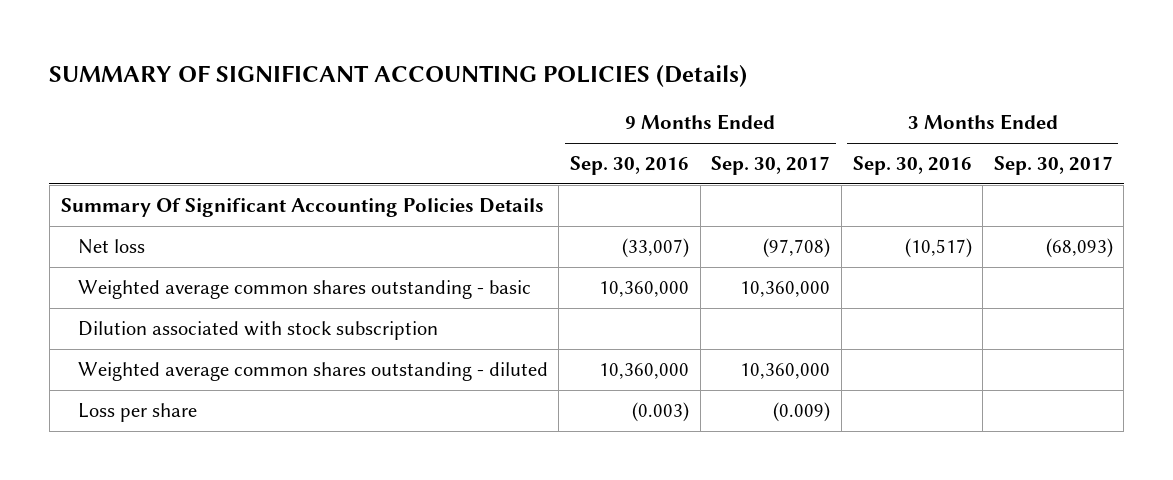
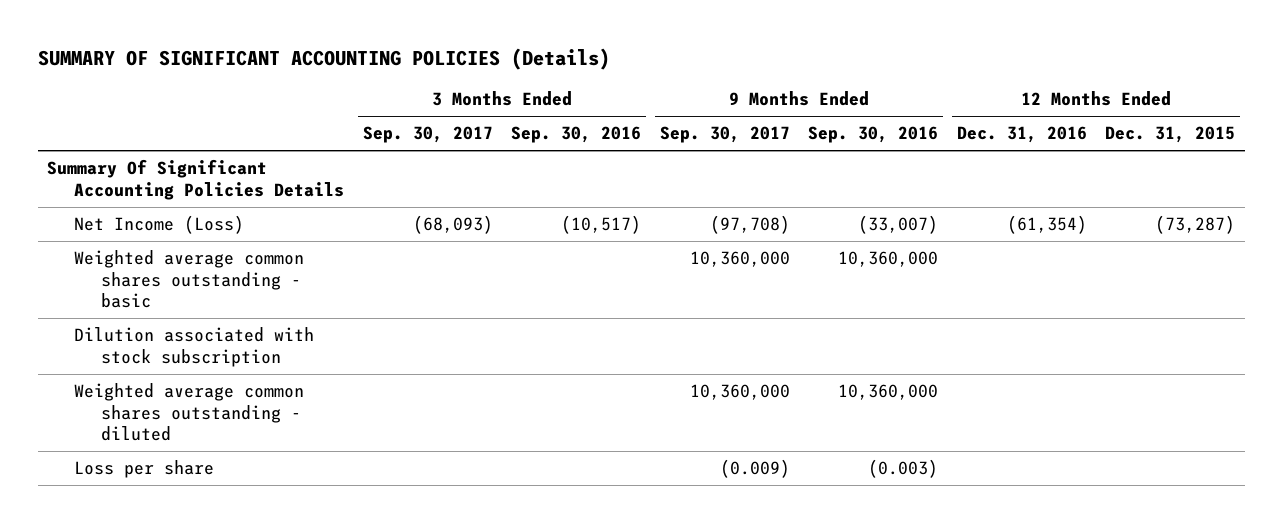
- | 9 Months Ended Sep. 30, 2016 | 9 Months Ended Sep. 30, 2017 | 3 Months Ended Sep. 30, 2016 | 3 Months Ended Sep. 30, 2017
+ | 3 Months Ended Sep. 30, 2017 | 3 Months Ended Sep. 30, 2016 | 9 Months Ended Sep. 30, 2017 | 9 Months Ended Sep. 30, 2016 | 12 Months Ended Dec. 31, 2016 | 12 Months Ended Dec. 31, 2015
- Net loss | (33,007) | (97,708) | (10,517) | (68,093)
+ Net Income (Loss) | (68,093) | (10,517) | (97,708) | (33,007) | (61,354) | (73,287)

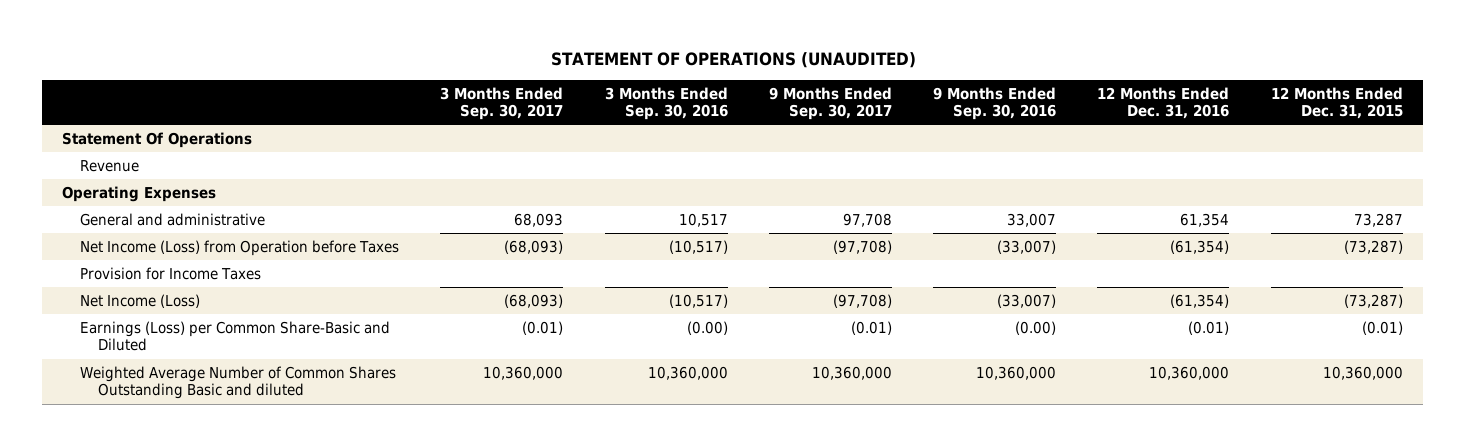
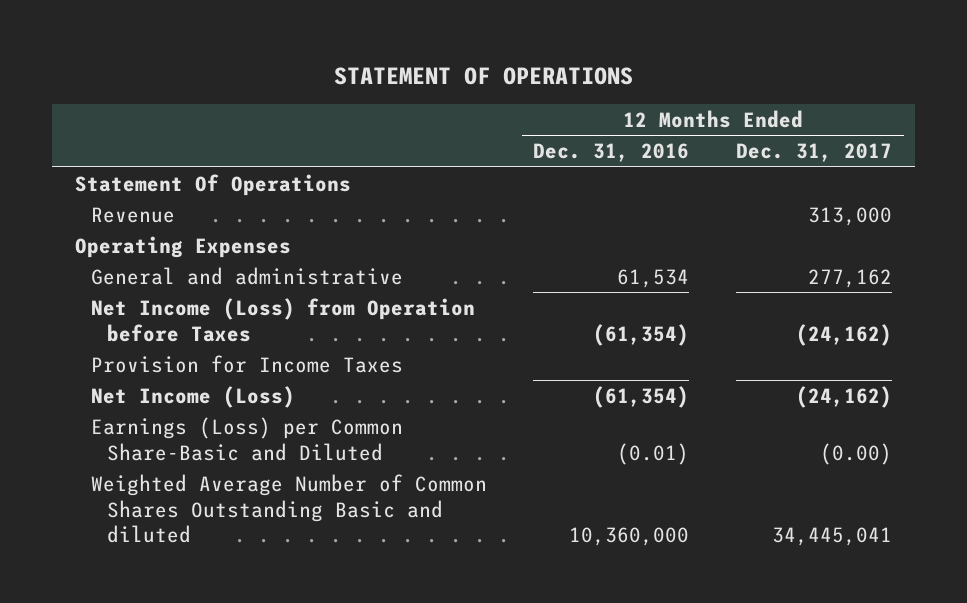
- STATEMENT OF OPERATIONS (UNAUDITED)
+ STATEMENT OF OPERATIONS
- | 3 Months Ended Sep. 30, 2017 | 3 Months Ended Sep. 30, 2016 | 9 Months Ended Sep. 30, 2017 | 9 Months Ended Sep. 30, 2016 | 12 Months Ended Dec. 31, 2016 | 12 Months Ended Dec. 31, 2015
+ | 12 Months Ended Dec. 31, 2016 | 12 Months Ended Dec. 31, 2017
- General and administrative | 68,093 | 10,517 | 97,708 | 33,007 | 61,354 | 73,287
+ General and administrative | 61,534 | 277,162

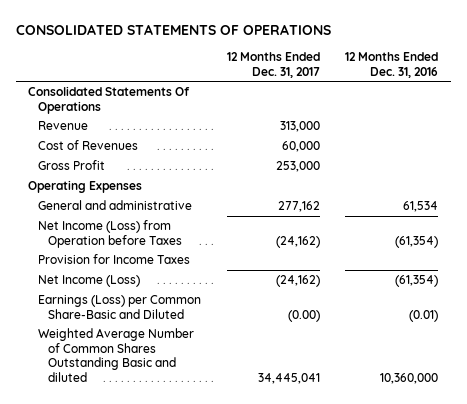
- STATEMENT OF OPERATIONS
+ CONSOLIDATED STATEMENTS OF OPERATIONS
- | 12 Months Ended Dec. 31, 2016 | 12 Months Ended Dec. 31, 2017
+ | 12 Months Ended Dec. 31, 2017 | 12 Months Ended Dec. 31, 2016
- Statement Of Operations
+ Consolidated Statements Of Operations
+ Cost of Revenues | 60,000 |
+ Gross Profit | 253,000 |

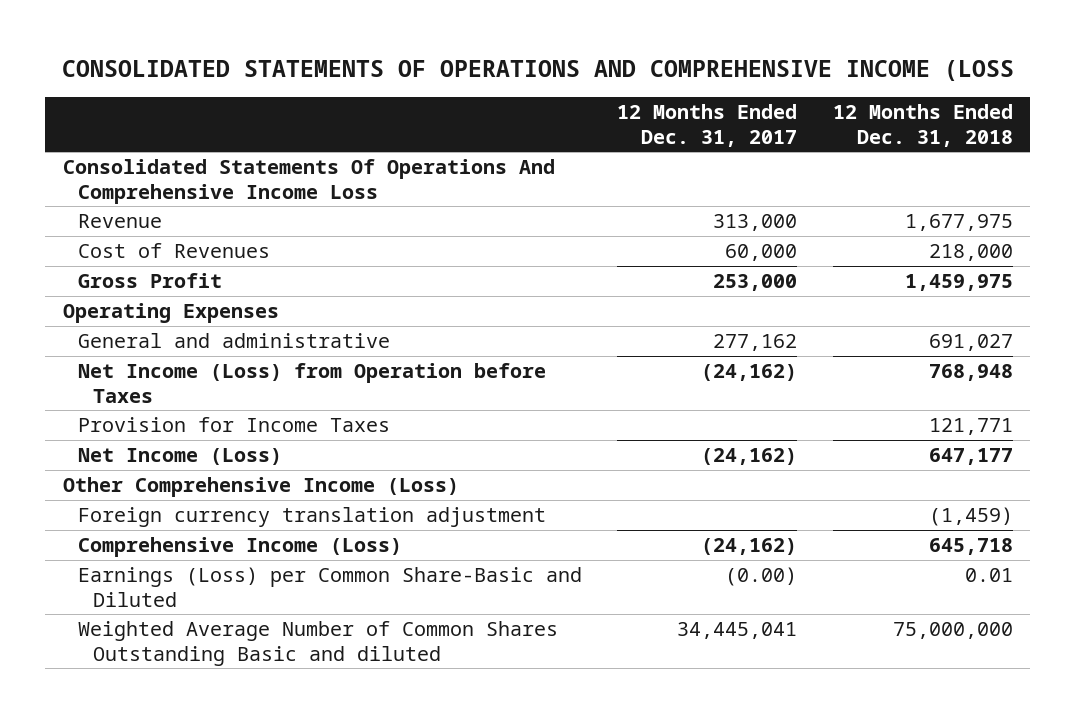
- CONSOLIDATED STATEMENTS OF OPERATIONS
+ CONSOLIDATED STATEMENTS OF OPERATIONS AND COMPREHENSIVE INCOME (LOSS
- | 12 Months Ended Dec. 31, 2017 | 12 Months Ended Dec. 31, 2016
+ | 12 Months Ended Dec. 31, 2017 | 12 Months Ended Dec. 31, 2018
- Consolidated Statements Of Operations
+ Consolidated Statements Of Operations And Comprehensive Income Loss
+ Other Comprehensive Income (Loss)
+ Foreign currency translation adjustment | | (1,459)
+ Comprehensive Income (Loss) | (24,162) | 645,718

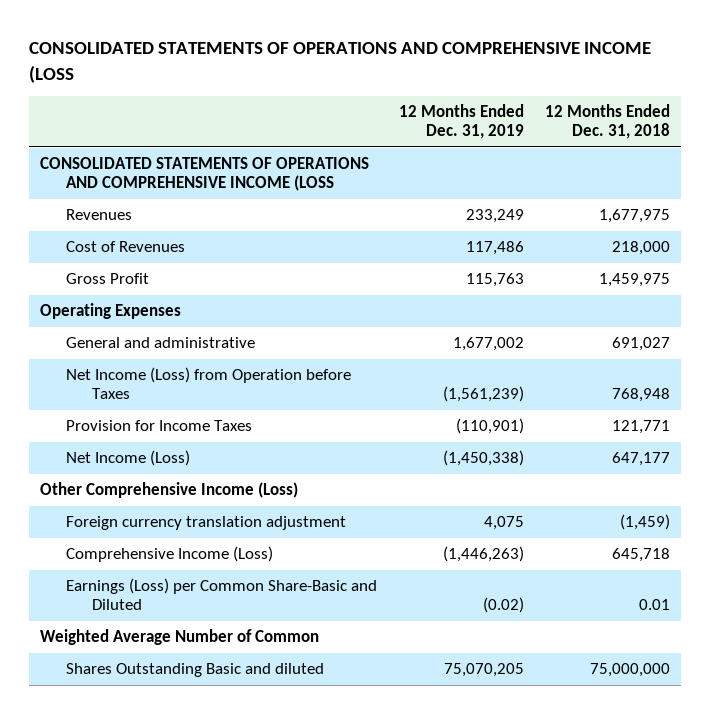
- | 12 Months Ended Dec. 31, 2017 | 12 Months Ended Dec. 31, 2018
+ | 12 Months Ended Dec. 31, 2019 | 12 Months Ended Dec. 31, 2018
- Consolidated Statements Of Operations And Comprehensive Income Loss
- Revenue | 313,000 | 1,677,975
+ CONSOLIDATED STATEMENTS OF OPERATIONS AND COMPREHENSIVE INCOME (LOSS
+ Revenues | 233,249 | 1,677,975
- Weighted Average Number of Common Shares Outstanding Basic and diluted | 34,445,041 | 75,000,000
+ Weighted Average Number of Common
+ Shares Outstanding Basic and diluted | 75,070,205 | 75,000,000

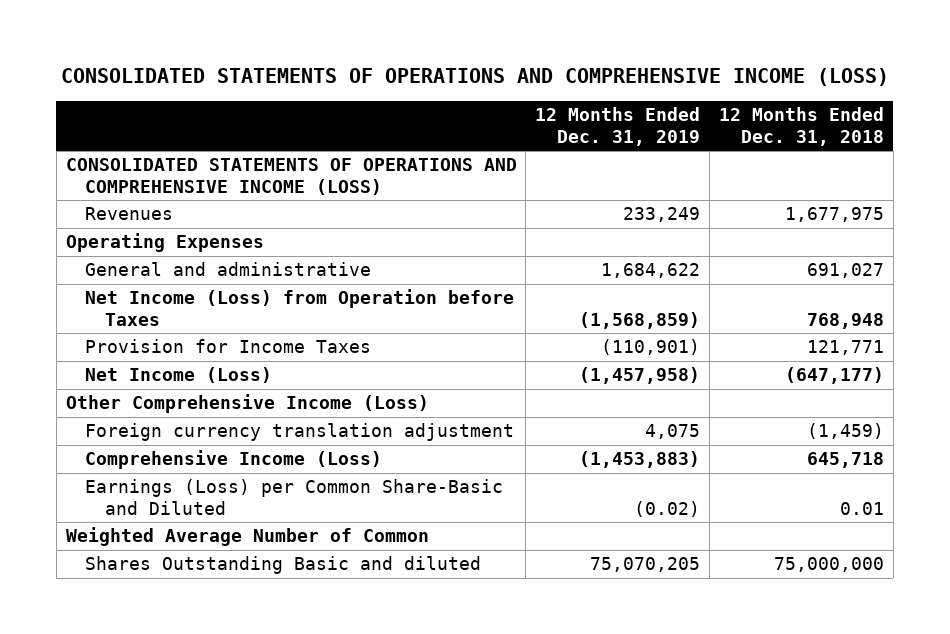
- CONSOLIDATED STATEMENTS OF OPERATIONS AND COMPREHENSIVE INCOME (LOSS
+ CONSOLIDATED STATEMENTS OF OPERATIONS AND COMPREHENSIVE INCOME (LOSS)
- CONSOLIDATED STATEMENTS OF OPERATIONS AND COMPREHENSIVE INCOME (LOSS
+ CONSOLIDATED STATEMENTS OF OPERATIONS AND COMPREHENSIVE INCOME (LOSS)
- Cost of Revenues | 117,486 | 218,000
- Gross Profit | 115,763 | 1,459,975
- General and administrative | 1,677,002 | 691,027
- Net Income (Loss) from Operation before Taxes | (1,561,239) | 768,948
+ General and administrative | 1,684,622 | 691,027
+ Net Income (Loss) from Operation before Taxes | (1,568,859) | 768,948
- Net Income (Loss) | (1,450,338) | 647,177
+ Net Income (Loss) | (1,457,958) | (647,177)
- Comprehensive Income (Loss) | (1,446,263) | 645,718
+ Comprehensive Income (Loss) | (1,453,883) | 645,718

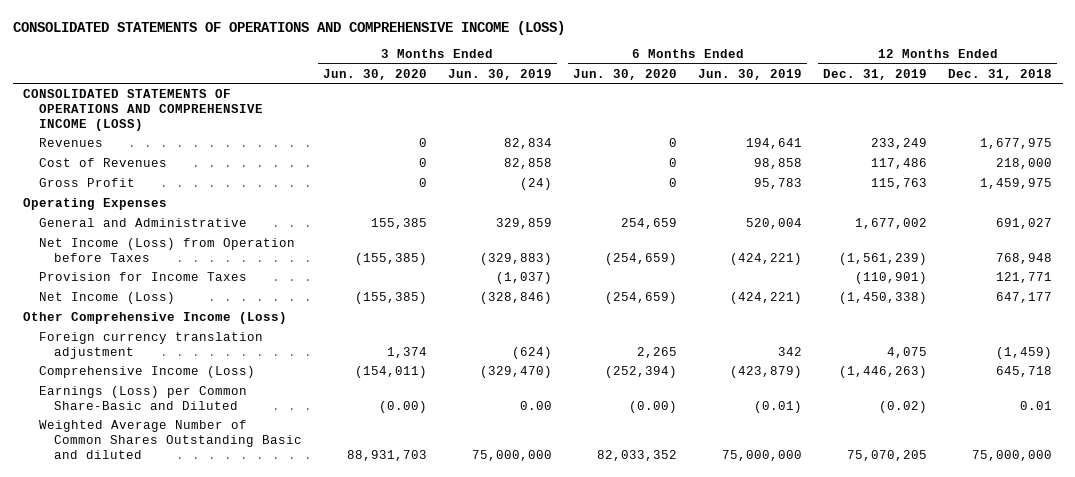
- | 12 Months Ended Dec. 31, 2019 | 12 Months Ended Dec. 31, 2018
+ | 3 Months Ended Jun. 30, 2020 | 3 Months Ended Jun. 30, 2019 | 6 Months Ended Jun. 30, 2020 | 6 Months Ended Jun. 30, 2019 | 12 Months Ended Dec. 31, 2019 | 12 Months Ended Dec. 31, 2018
+ Cost of Revenues | 0 | 82,858 | 0 | 98,858 | 117,486 | 218,000
+ Gross Profit | 0 | (24) | 0 | 95,783 | 115,763 | 1,459,975
- General and administrative | 1,684,622 | 691,027
- Net Income (Loss) from Operation before Taxes | (1,568,859) | 768,948
+ General and Administrative | 155,385 | 329,859 | 254,659 | 520,004 | 1,677,002 | 691,027
+ Net Income (Loss) from Operation before Taxes | (155,385) | (329,883) | (254,659) | (424,221) | (1,561,239) | 768,948
- Net Income (Loss) | (1,457,958) | (647,177)
+ Net Income (Loss) | (155,385) | (328,846) | (254,659) | (424,221) | (1,450,338) | 647,177
- Comprehensive Income (Loss) | (1,453,883) | 645,718
+ Comprehensive Income (Loss) | (154,011) | (329,470) | (252,394) | (423,879) | (1,446,263) | 645,718
- Weighted Average Number of Common
- Shares Outstanding Basic and diluted | 75,070,205 | 75,000,000
+ Weighted Average Number of Common Shares Outstanding Basic and diluted | 88,931,703 | 75,000,000 | 82,033,352 | 75,000,000 | 75,070,205 | 75,000,000

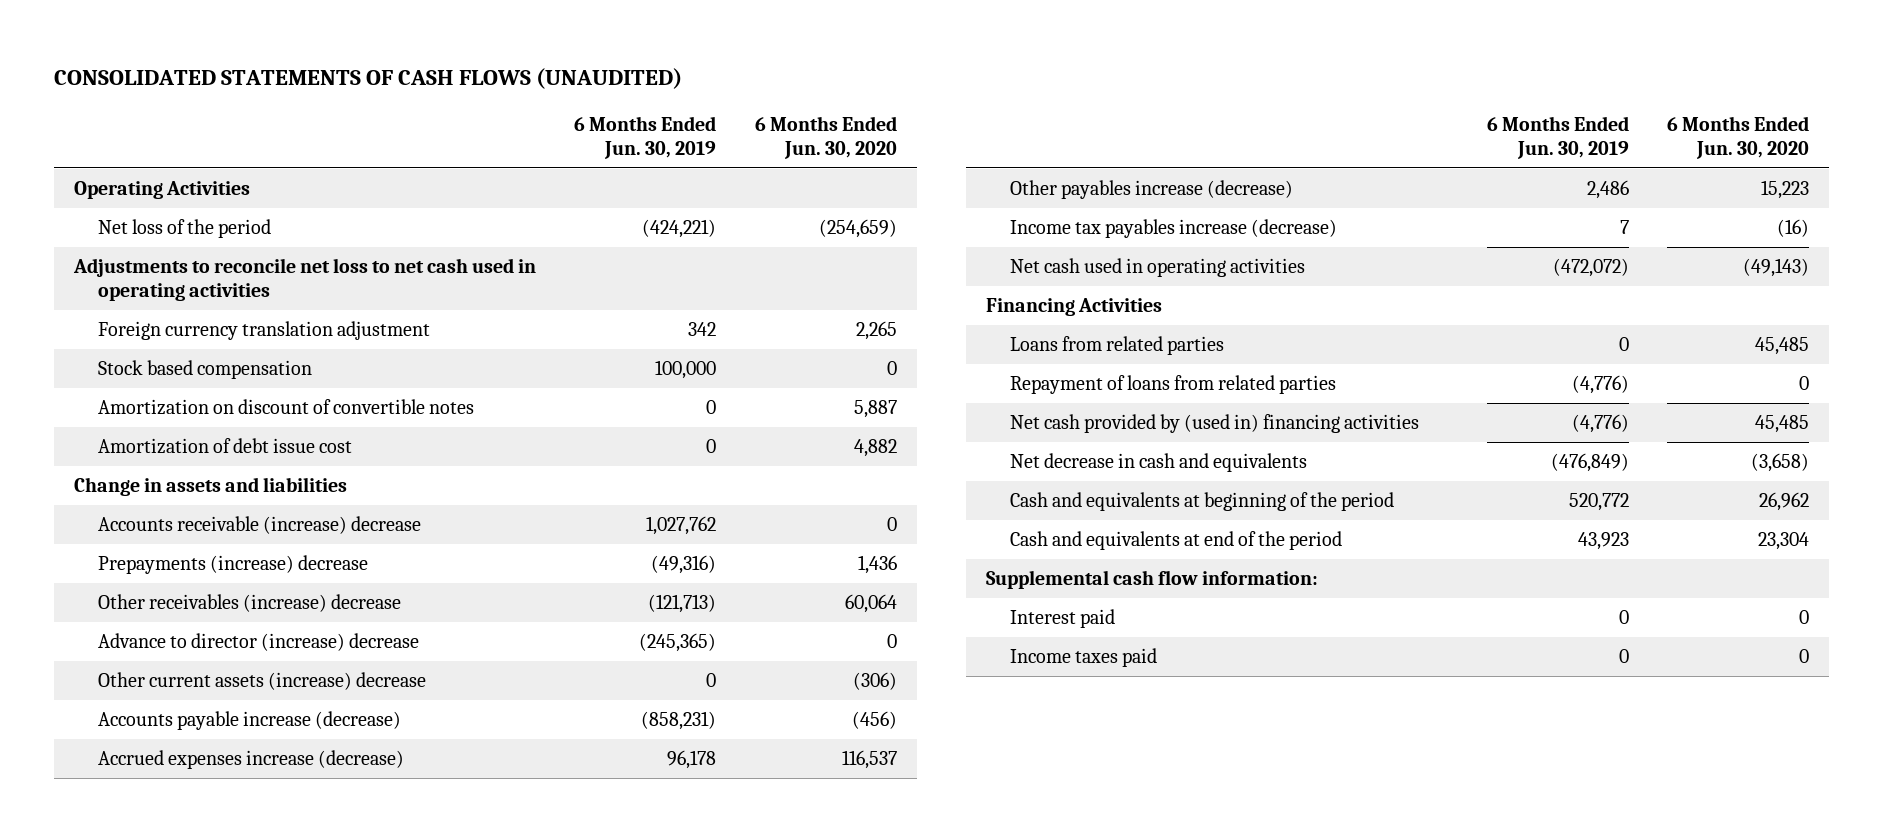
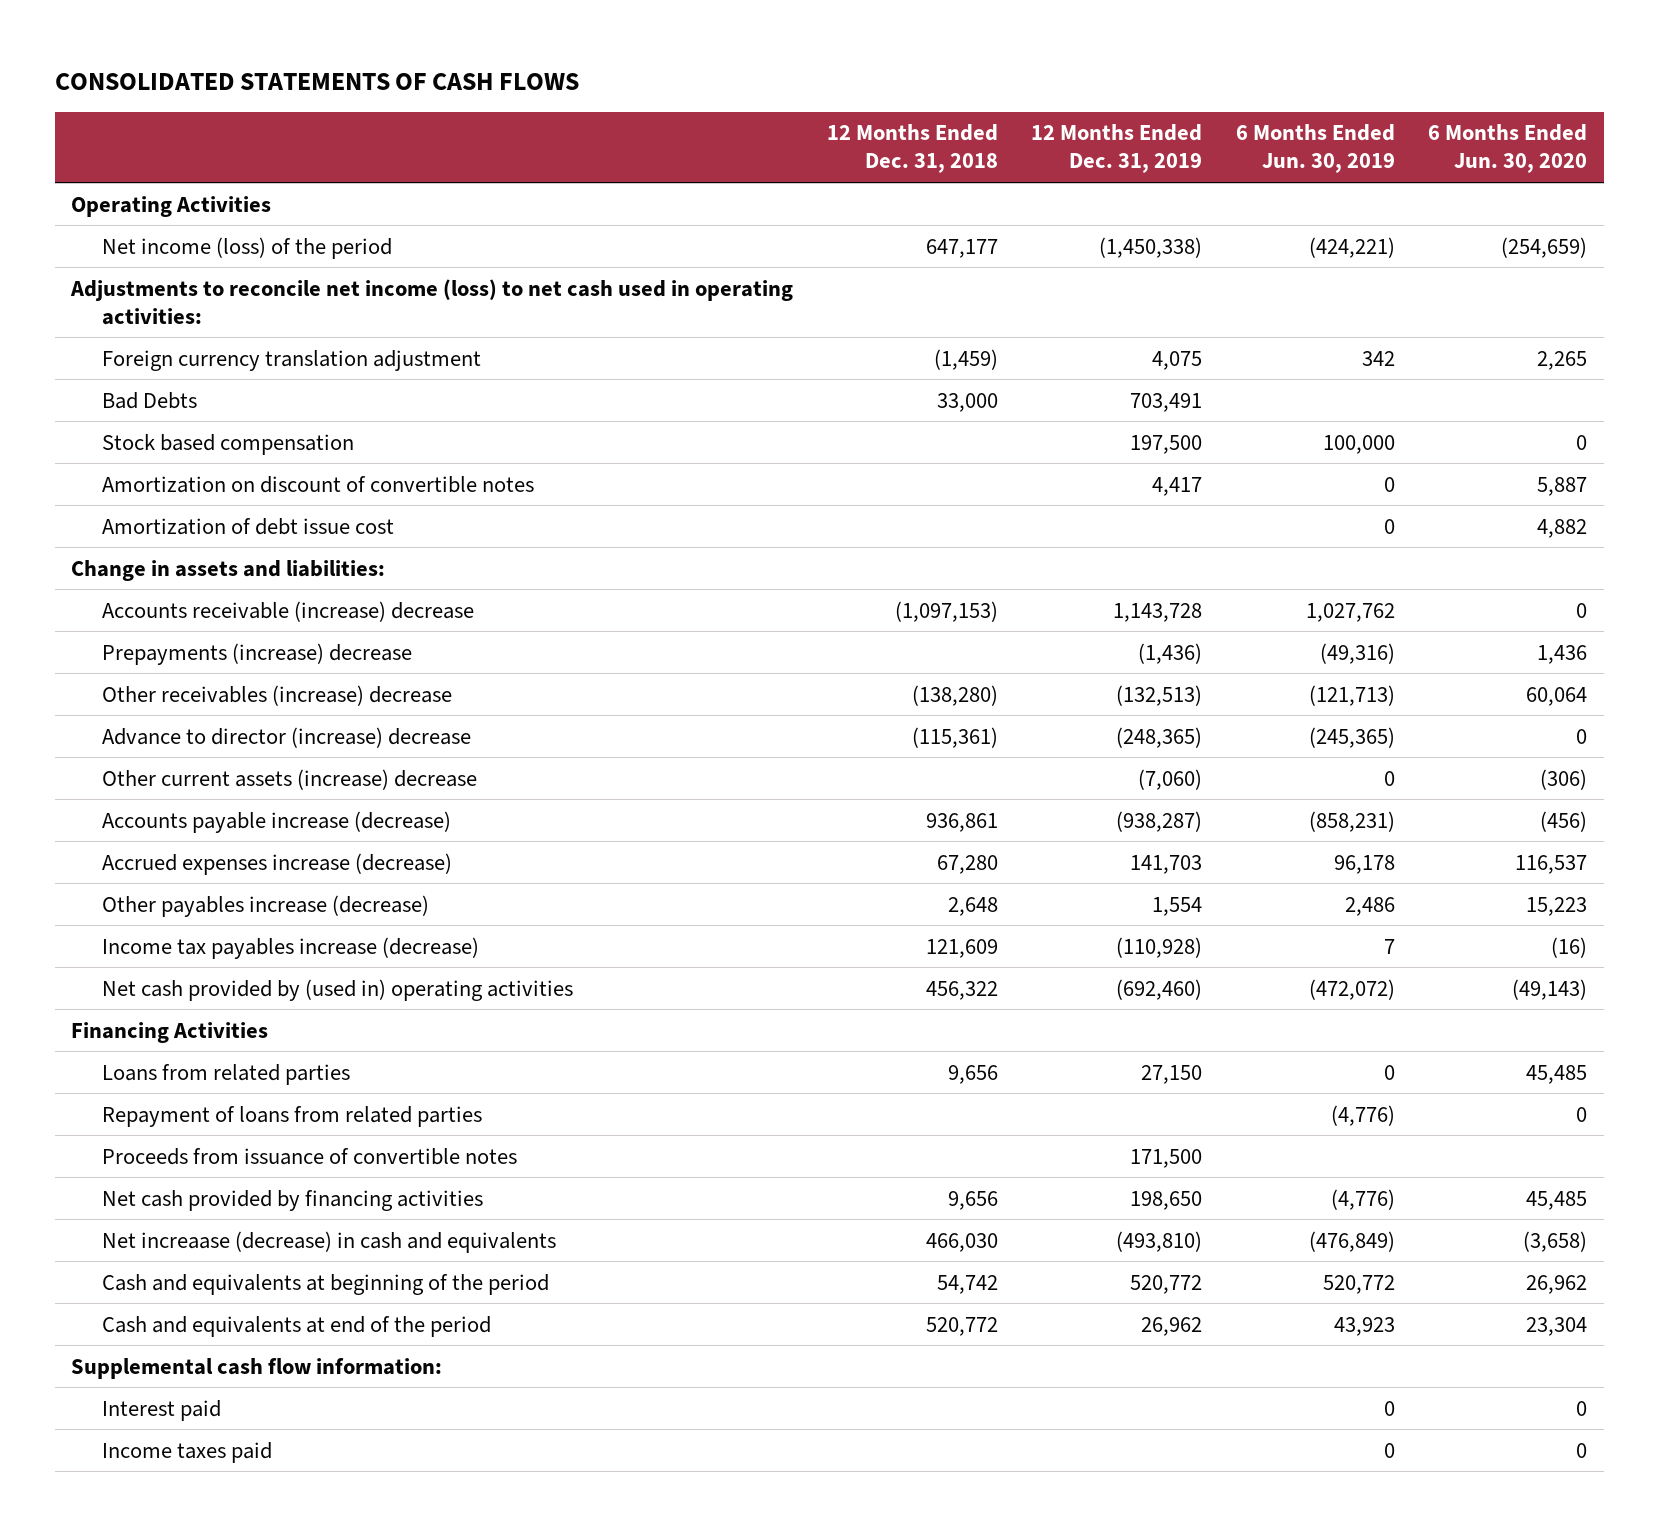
- CONSOLIDATED STATEMENTS OF CASH FLOWS (UNAUDITED)
+ CONSOLIDATED STATEMENTS OF CASH FLOWS
- | 6 Months Ended Jun. 30, 2019 | 6 Months Ended Jun. 30, 2020
+ | 12 Months Ended Dec. 31, 2018 | 12 Months Ended Dec. 31, 2019 | 6 Months Ended Jun. 30, 2019 | 6 Months Ended Jun. 30, 2020
- Net loss of the period | (424,221) | (254,659)
- Adjustments to reconcile net loss to net cash used in operating activities
+ Net income (loss) of the period | 647,177 | (1,450,338) | (424,221) | (254,659)
+ Adjustments to reconcile net income (loss) to net cash used in operating activities:
+ Bad Debts | 33,000 | 703,491 | |
- Change in assets and liabilities
+ Change in assets and liabilities:
- Net cash used in operating activities | (472,072) | (49,143)
+ Net cash provided by (used in) operating activities | 456,322 | (692,460) | (472,072) | (49,143)
- Net cash provided by (used in) financing activities | (4,776) | 45,485
- Net decrease in cash and equivalents | (476,849) | (3,658)
+ Proceeds from issuance of convertible notes | | 171,500 | |
+ Net cash provided by financing activities | 9,656 | 198,650 | (4,776) | 45,485
+ Net increaase (decrease) in cash and equivalents | 466,030 | (493,810) | (476,849) | (3,658)

